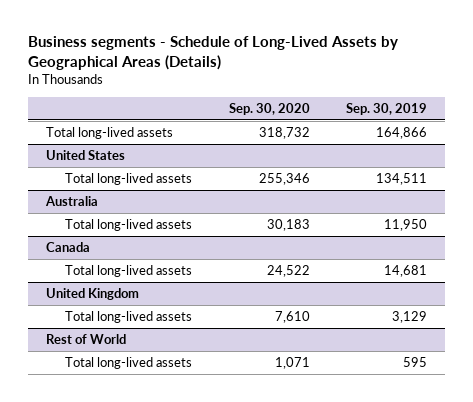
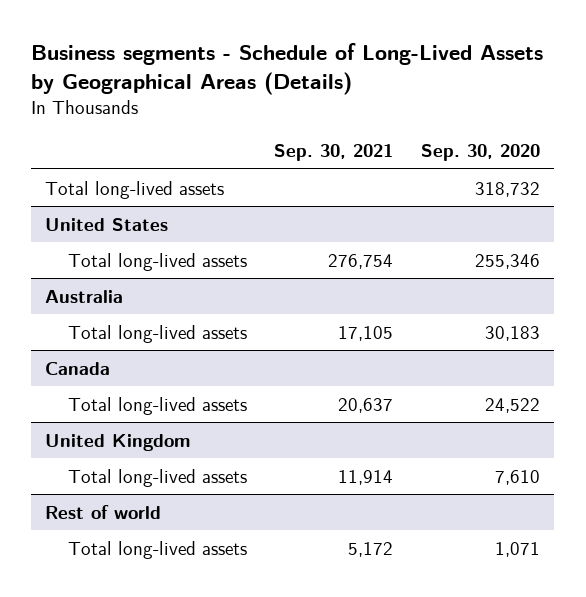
- | Sep. 30, 2020 | Sep. 30, 2019
+ | Sep. 30, 2021 | Sep. 30, 2020
- Rest of World
+ Rest of world

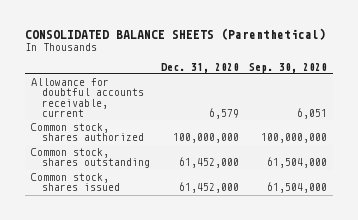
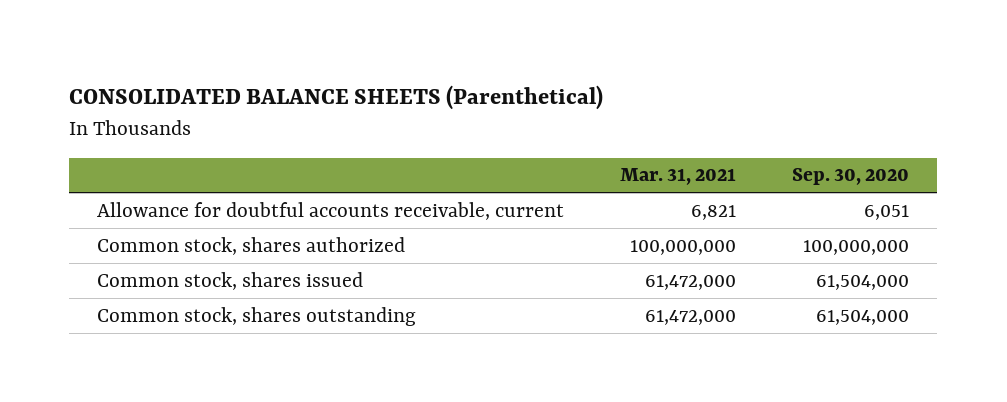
- | Dec. 31, 2020 | Sep. 30, 2020
+ | Mar. 31, 2021 | Sep. 30, 2020
moved down: Common stock, shares outstanding | 61,472,000 | 61,504,000

